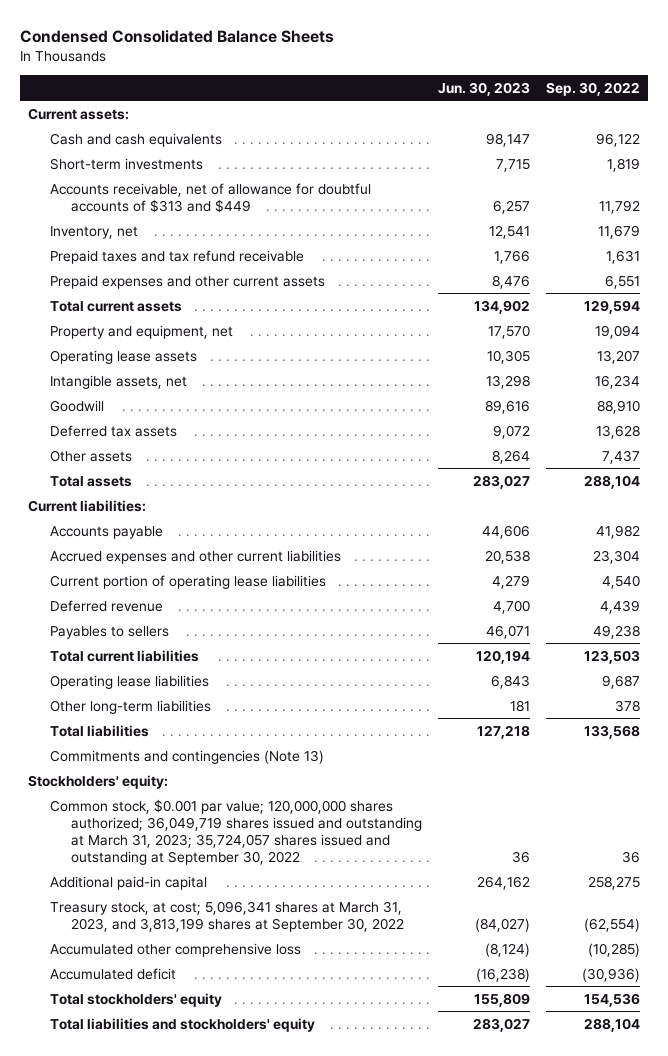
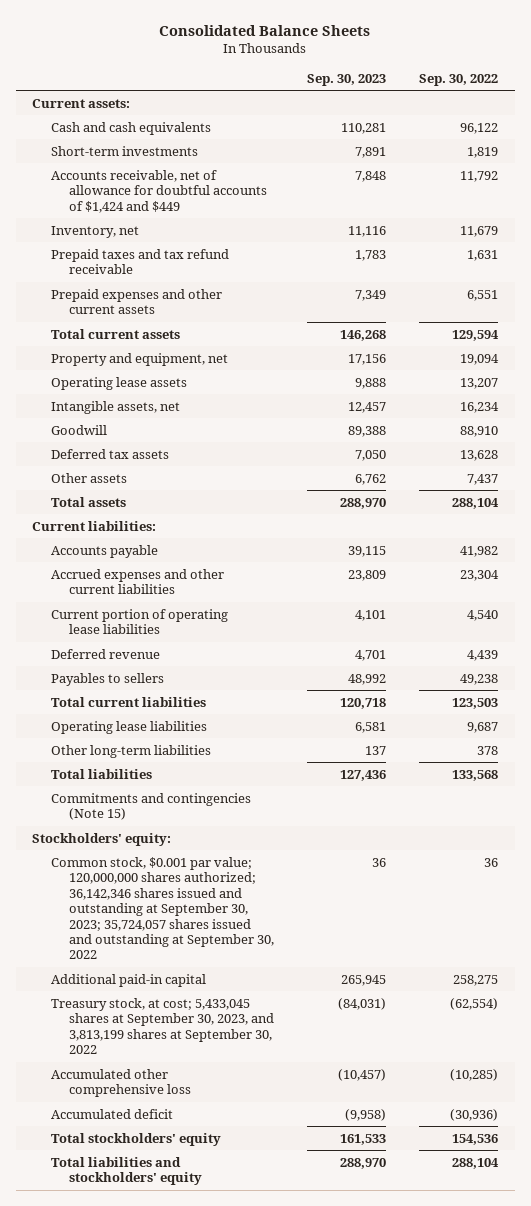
- Condensed Consolidated Balance Sheets
+ Consolidated Balance Sheets
- | Jun. 30, 2023 | Sep. 30, 2022
+ | Sep. 30, 2023 | Sep. 30, 2022
- Accounts receivable, net of allowance for doubtful accounts of $313 and $449 | 6,257 | 11,792
+ Accounts receivable, net of allowance for doubtful accounts of $1,424 and $449 | 7,848 | 11,792
- Commitments and contingencies (Note 13)
+ Commitments and contingencies (Note 15)
- Common stock, $0.001 par value; 120,000,000 shares authorized; 36,049,719 shares issued and outstanding at March 31, 2023; 35,724,057 shares issued and outstanding at September 30, 2022 | 36 | 36
+ Common stock, $0.001 par value; 120,000,000 shares authorized; 36,142,346 shares issued and outstanding at September 30, 2023; 35,724,057 shares issued and outstanding at September 30, 2022 | 36 | 36
- Treasury stock, at cost; 5,096,341 shares at March 31, 2023, and 3,813,199 shares at September 30, 2022 | (84,027) | (62,554)
+ Treasury stock, at cost; 5,433,045 shares at September 30, 2023, and 3,813,199 shares at September 30, 2022 | (84,031) | (62,554)

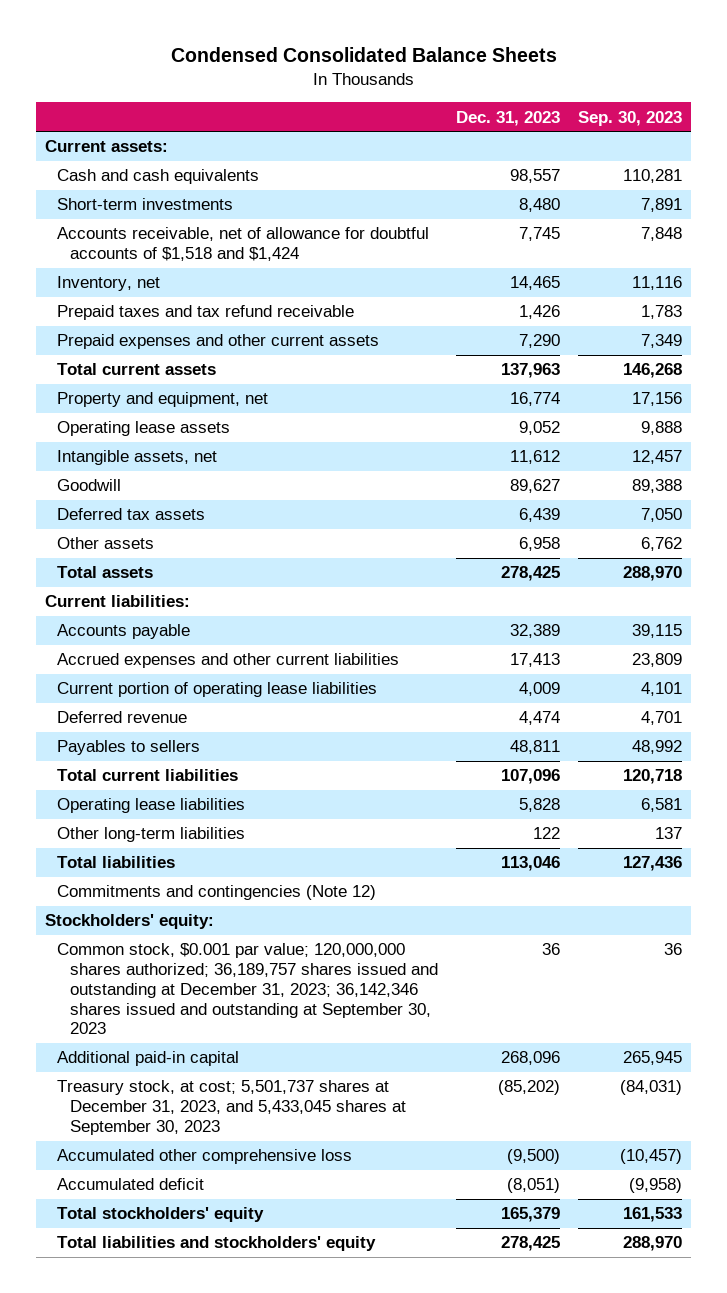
- Consolidated Balance Sheets
+ Condensed Consolidated Balance Sheets
- | Sep. 30, 2023 | Sep. 30, 2022
+ | Dec. 31, 2023 | Sep. 30, 2023
- Accounts receivable, net of allowance for doubtful accounts of $1,424 and $449 | 7,848 | 11,792
+ Accounts receivable, net of allowance for doubtful accounts of $1,518 and $1,424 | 7,745 | 7,848
- Commitments and contingencies (Note 15)
+ Commitments and contingencies (Note 12)
- Common stock, $0.001 par value; 120,000,000 shares authorized; 36,142,346 shares issued and outstanding at September 30, 2023; 35,724,057 shares issued and outstanding at September 30, 2022 | 36 | 36
+ Common stock, $0.001 par value; 120,000,000 shares authorized; 36,189,757 shares issued and outstanding at December 31, 2023; 36,142,346 shares issued and outstanding at September 30, 2023 | 36 | 36
- Treasury stock, at cost; 5,433,045 shares at September 30, 2023, and 3,813,199 shares at September 30, 2022 | (84,031) | (62,554)
+ Treasury stock, at cost; 5,501,737 shares at December 31, 2023, and 5,433,045 shares at September 30, 2023 | (85,202) | (84,031)

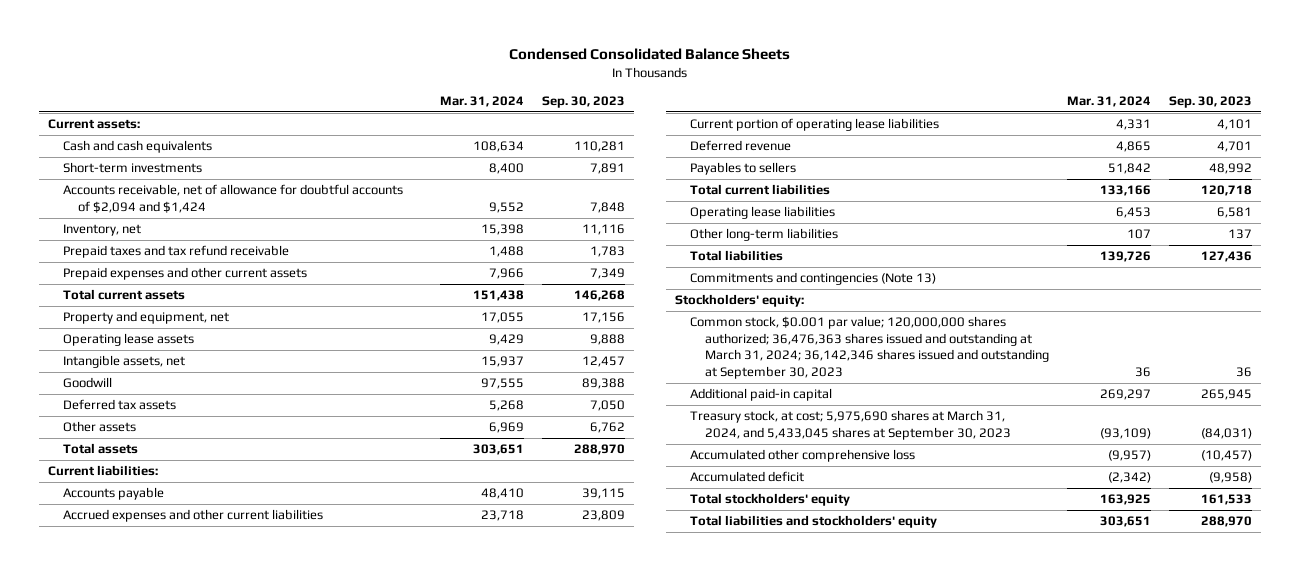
- | Dec. 31, 2023 | Sep. 30, 2023
+ | Mar. 31, 2024 | Sep. 30, 2023
- Accounts receivable, net of allowance for doubtful accounts of $1,518 and $1,424 | 7,745 | 7,848
+ Accounts receivable, net of allowance for doubtful accounts of $2,094 and $1,424 | 9,552 | 7,848
- Commitments and contingencies (Note 12)
+ Commitments and contingencies (Note 13)
- Common stock, $0.001 par value; 120,000,000 shares authorized; 36,189,757 shares issued and outstanding at December 31, 2023; 36,142,346 shares issued and outstanding at September 30, 2023 | 36 | 36
+ Common stock, $0.001 par value; 120,000,000 shares authorized; 36,476,363 shares issued and outstanding at March 31, 2024; 36,142,346 shares issued and outstanding at September 30, 2023 | 36 | 36
- Treasury stock, at cost; 5,501,737 shares at December 31, 2023, and 5,433,045 shares at September 30, 2023 | (85,202) | (84,031)
+ Treasury stock, at cost; 5,975,690 shares at March 31, 2024, and 5,433,045 shares at September 30, 2023 | (93,109) | (84,031)

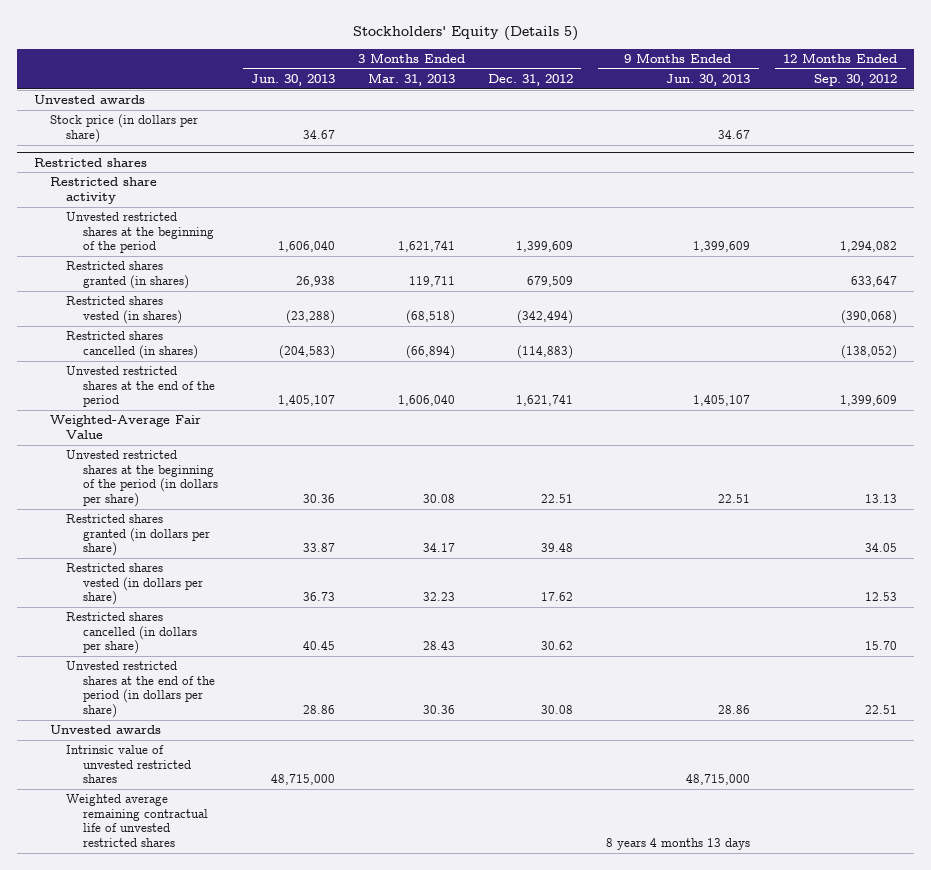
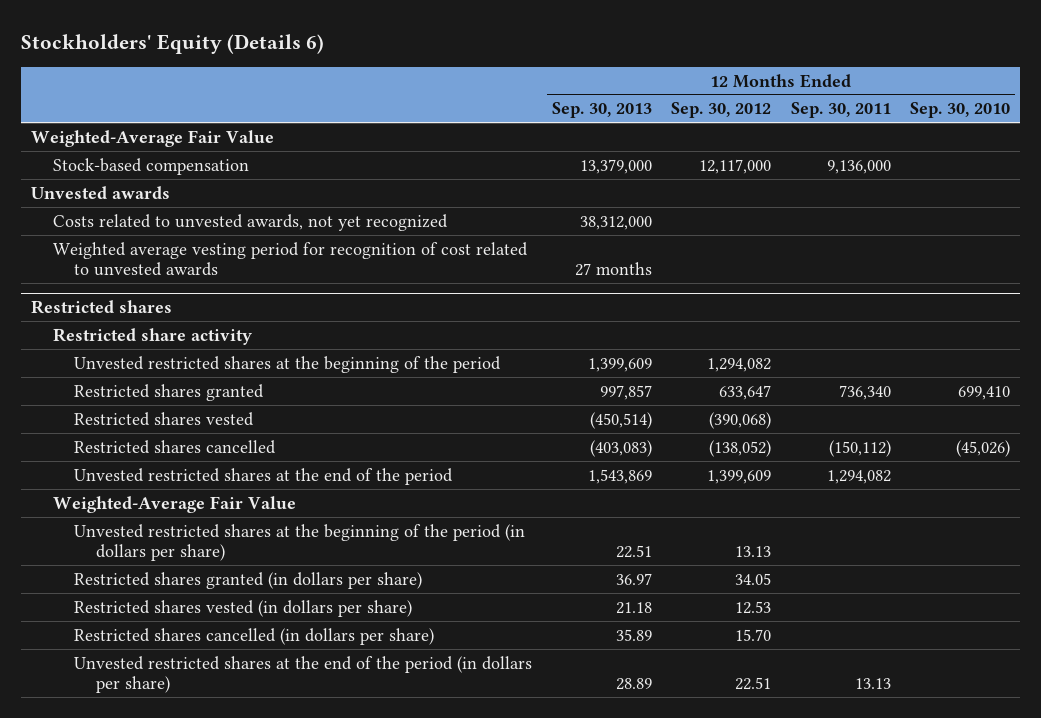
- Stockholders' Equity (Details 5)
+ Stockholders' Equity (Details 6)
- | 3 Months Ended Jun. 30, 2013 | 3 Months Ended Mar. 31, 2013 | 3 Months Ended Dec. 31, 2012 | 9 Months Ended Jun. 30, 2013 | 12 Months Ended Sep. 30, 2012
+ | 12 Months Ended Sep. 30, 2013 | 12 Months Ended Sep. 30, 2012 | 12 Months Ended Sep. 30, 2011 | 12 Months Ended Sep. 30, 2010
+ Weighted-Average Fair Value
+ Stock-based compensation | 13,379,000 | 12,117,000 | 9,136,000 |
- Stock price (in dollars per share) | 34.67 | | | 34.67 |
+ Costs related to unvested awards, not yet recognized | 38,312,000 | | |
+ Weighted average vesting period for recognition of cost related to unvested awards | 27 months | | |
@ Restricted shares
- Restricted shares granted (in shares) | 26,938 | 119,711 | 679,509 | | 633,647
- Restricted shares vested (in shares) | (23,288) | (68,518) | (342,494) | | (390,068)
- Restricted shares cancelled (in shares) | (204,583) | (66,894) | (114,883) | | (138,052)
+ Restricted shares granted | 997,857 | 633,647 | 736,340 | 699,410
+ Restricted shares vested | (450,514) | (390,068) | |
+ Restricted shares cancelled | (403,083) | (138,052) | (150,112) | (45,026)
- Unvested awards
- Intrinsic value of unvested restricted shares | 48,715,000 | | | 48,715,000 |
- Weighted average remaining contractual life of unvested restricted shares | | | | 8 years 4 months 13 days |

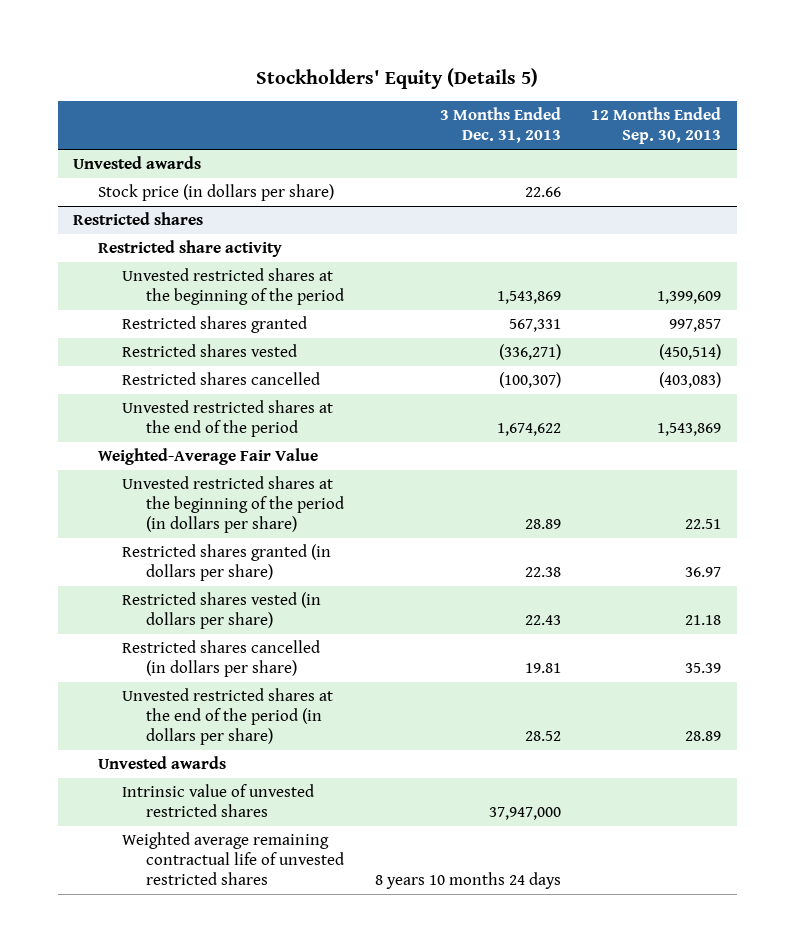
- Stockholders' Equity (Details 6)
+ Stockholders' Equity (Details 5)
- | 12 Months Ended Sep. 30, 2013 | 12 Months Ended Sep. 30, 2012 | 12 Months Ended Sep. 30, 2011 | 12 Months Ended Sep. 30, 2010
+ | 3 Months Ended Dec. 31, 2013 | 12 Months Ended Sep. 30, 2013
- Weighted-Average Fair Value
- Stock-based compensation | 13,379,000 | 12,117,000 | 9,136,000 |
- Costs related to unvested awards, not yet recognized | 38,312,000 | | |
- Weighted average vesting period for recognition of cost related to unvested awards | 27 months | | |
+ Stock price (in dollars per share) | 22.66 |
@ Restricted shares
- Restricted shares cancelled (in dollars per share) | 35.89 | 15.70 | |
+ Restricted shares cancelled (in dollars per share) | 19.81 | 35.39
+ Unvested awards
+ Intrinsic value of unvested restricted shares | 37,947,000 |
+ Weighted average remaining contractual life of unvested restricted shares | 8 years 10 months 24 days |

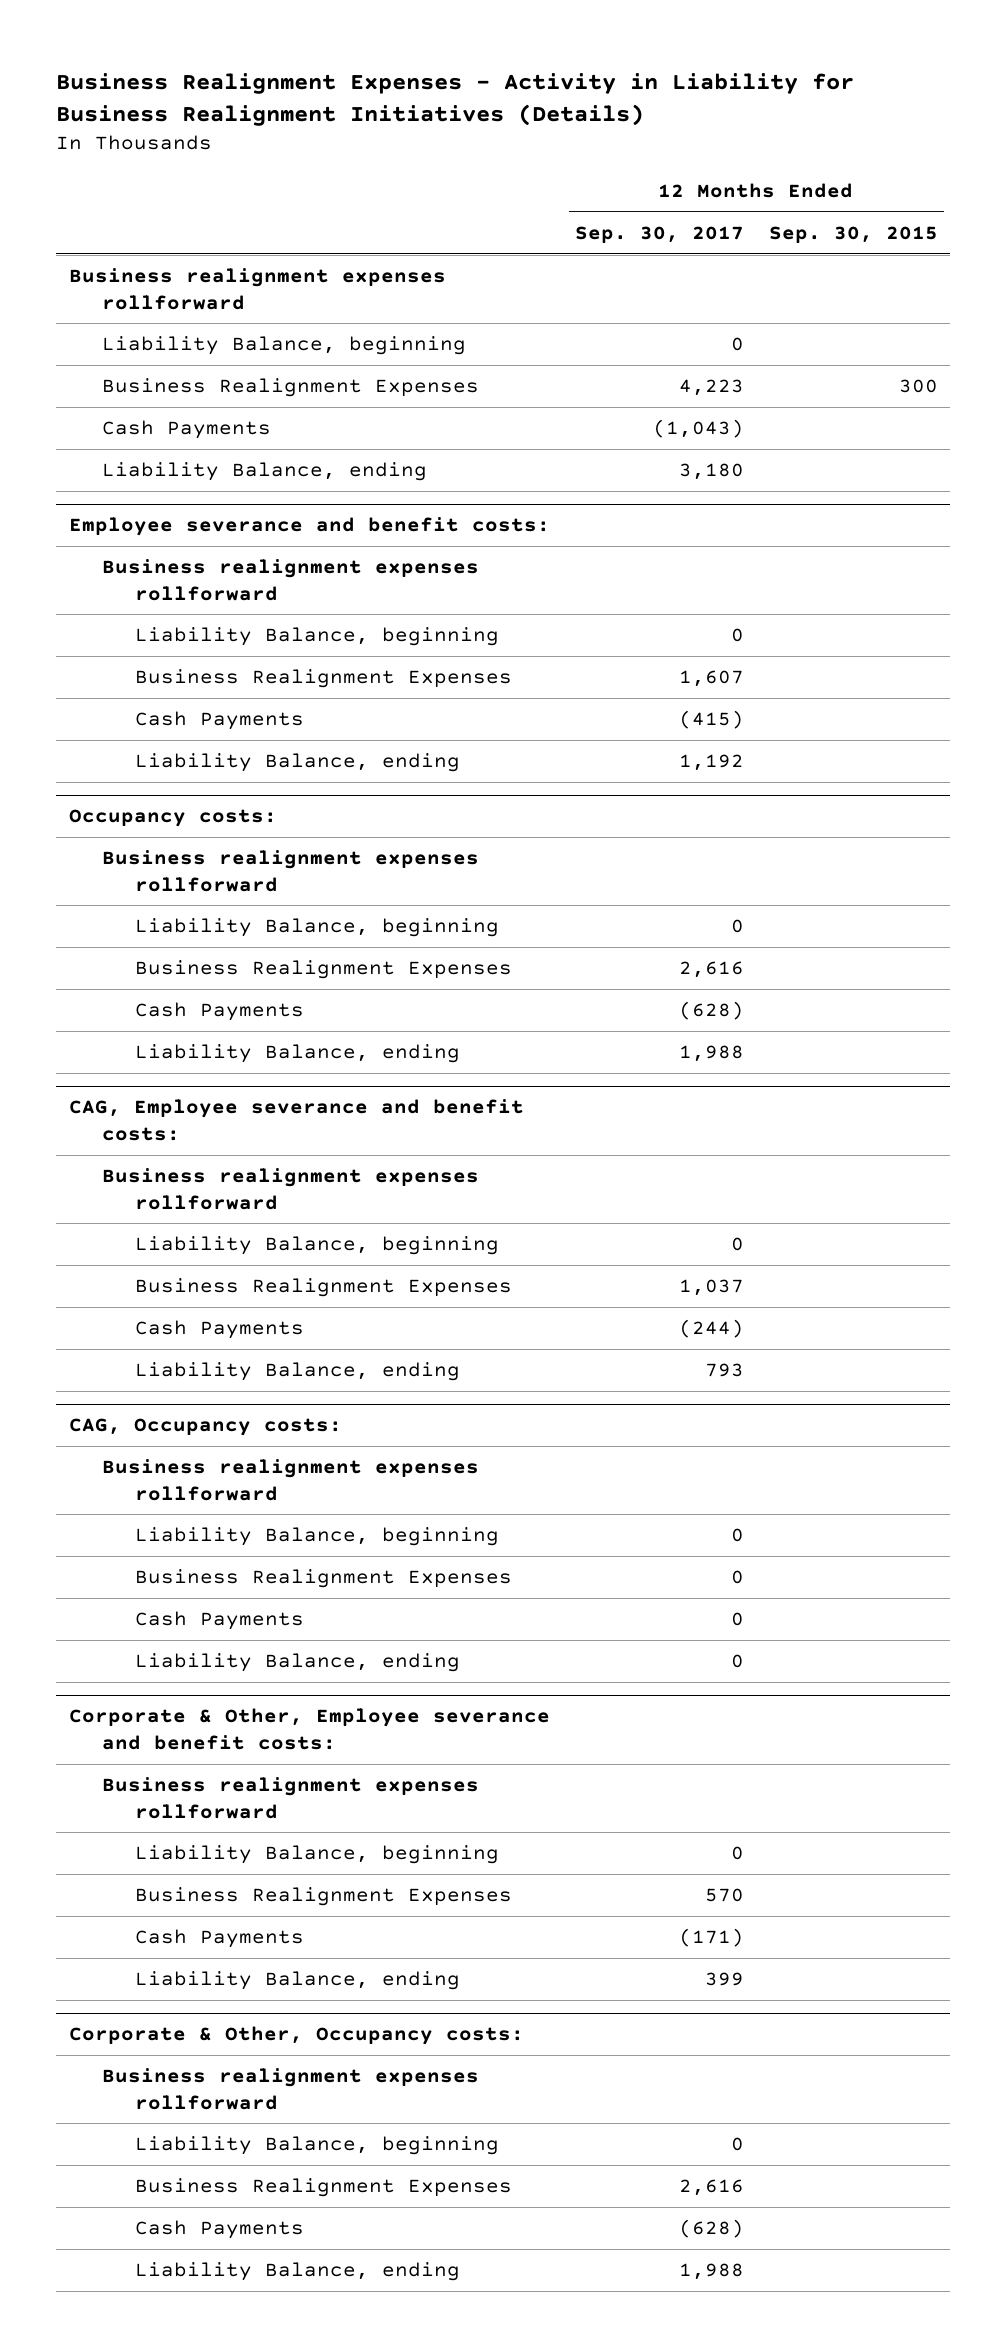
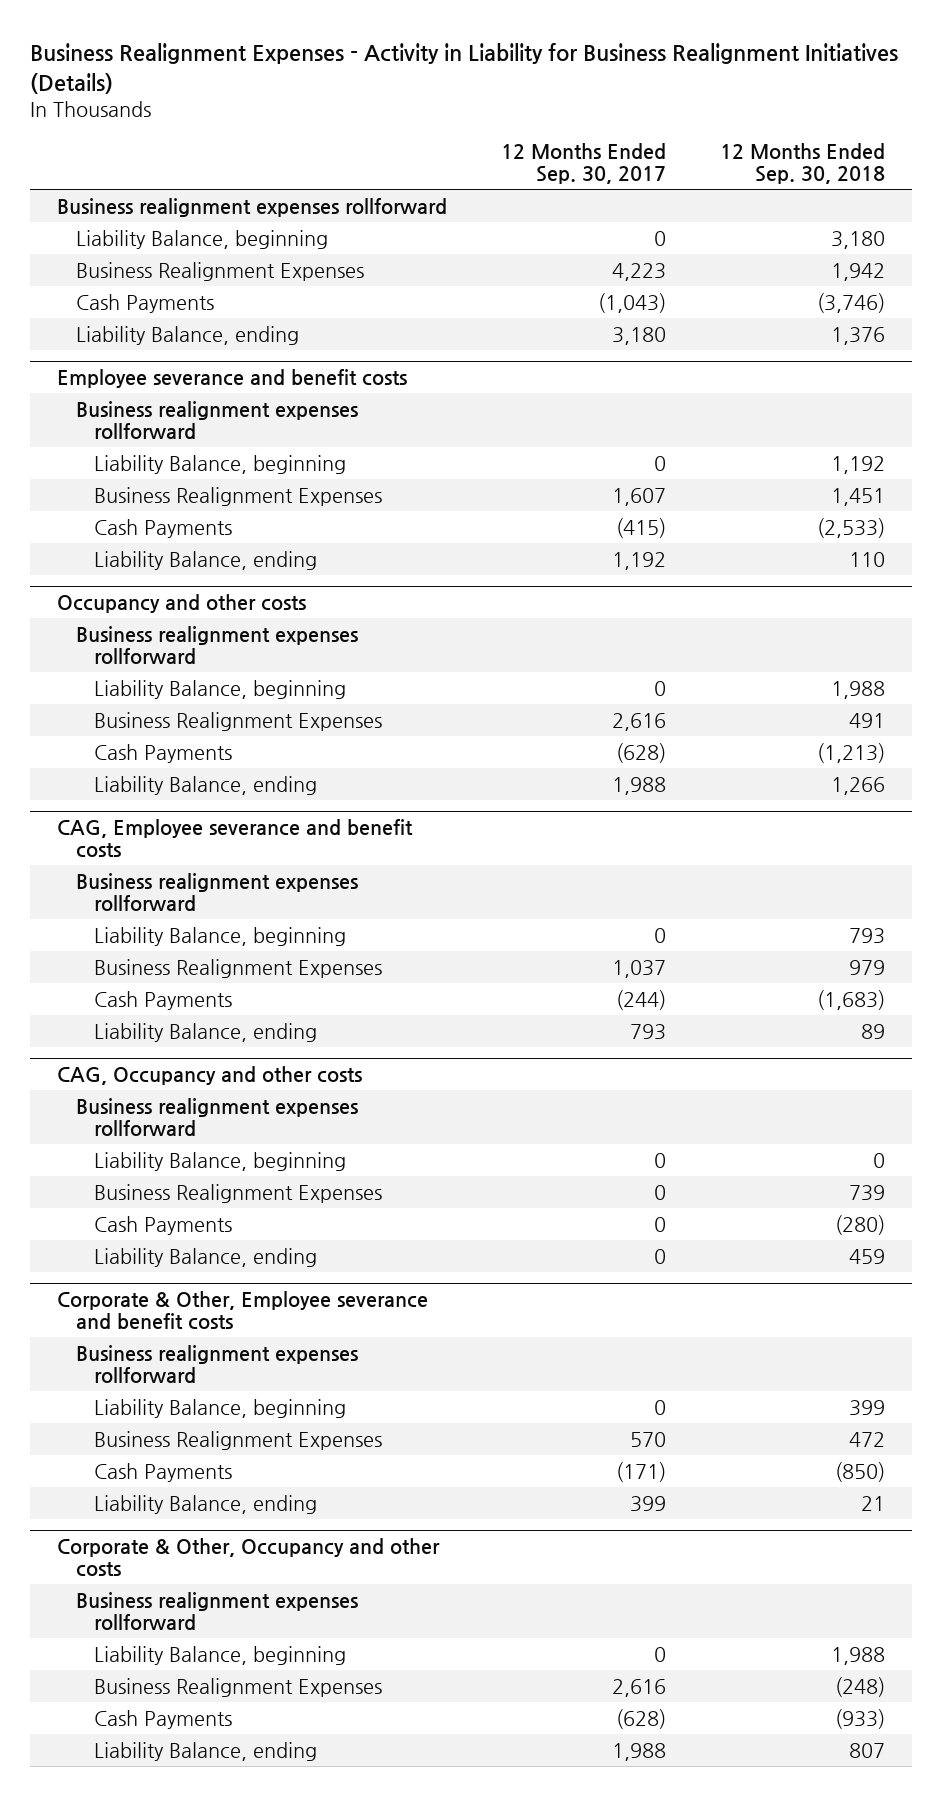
- | 12 Months Ended Sep. 30, 2017 | 12 Months Ended Sep. 30, 2015
+ | 12 Months Ended Sep. 30, 2017 | 12 Months Ended Sep. 30, 2018
- Employee severance and benefit costs:
+ Employee severance and benefit costs
- Occupancy costs:
+ Occupancy and other costs
- CAG, Employee severance and benefit costs:
+ CAG, Employee severance and benefit costs
- CAG, Occupancy costs:
+ CAG, Occupancy and other costs
- Corporate & Other, Employee severance and benefit costs:
+ Corporate & Other, Employee severance and benefit costs
- Corporate & Other, Occupancy costs:
+ Corporate & Other, Occupancy and other costs

